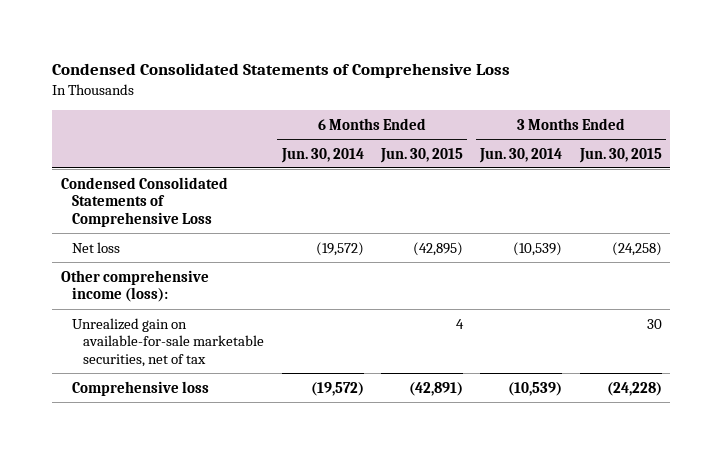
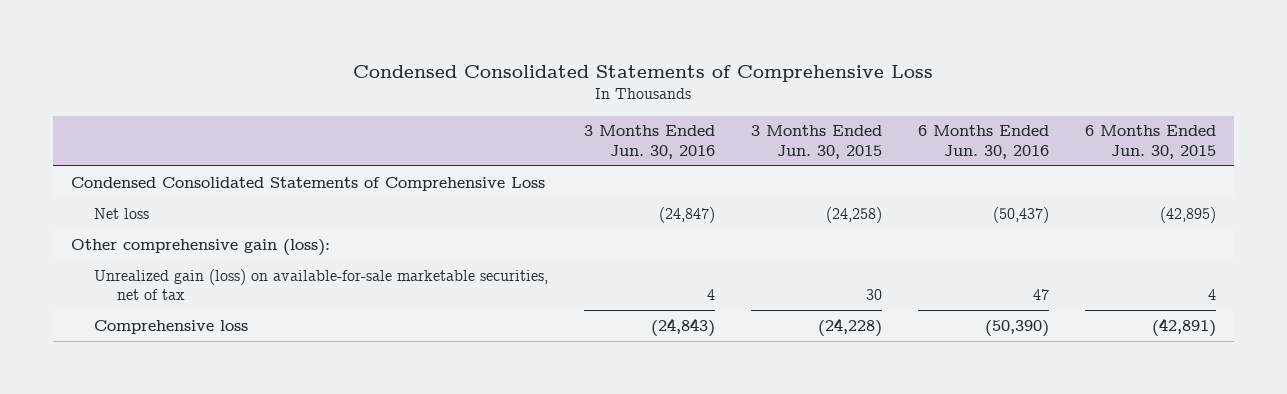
- | 6 Months Ended Jun. 30, 2014 | 6 Months Ended Jun. 30, 2015 | 3 Months Ended Jun. 30, 2014 | 3 Months Ended Jun. 30, 2015
+ | 3 Months Ended Jun. 30, 2016 | 3 Months Ended Jun. 30, 2015 | 6 Months Ended Jun. 30, 2016 | 6 Months Ended Jun. 30, 2015
- Other comprehensive income (loss):
- Unrealized gain on available-for-sale marketable securities, net of tax | | 4 | | 30
+ Other comprehensive gain (loss):
+ Unrealized gain (loss) on available-for-sale marketable securities, net of tax | 4 | 30 | 47 | 4

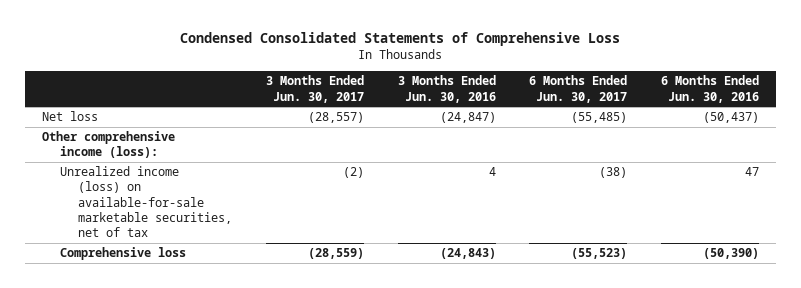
- | 3 Months Ended Jun. 30, 2016 | 3 Months Ended Jun. 30, 2015 | 6 Months Ended Jun. 30, 2016 | 6 Months Ended Jun. 30, 2015
+ | 3 Months Ended Jun. 30, 2017 | 3 Months Ended Jun. 30, 2016 | 6 Months Ended Jun. 30, 2017 | 6 Months Ended Jun. 30, 2016
- Condensed Consolidated Statements of Comprehensive Loss
- Other comprehensive gain (loss):
- Unrealized gain (loss) on available-for-sale marketable securities, net of tax | 4 | 30 | 47 | 4
+ Other comprehensive income (loss):
+ Unrealized income (loss) on available-for-sale marketable securities, net of tax | (2) | 4 | (38) | 47

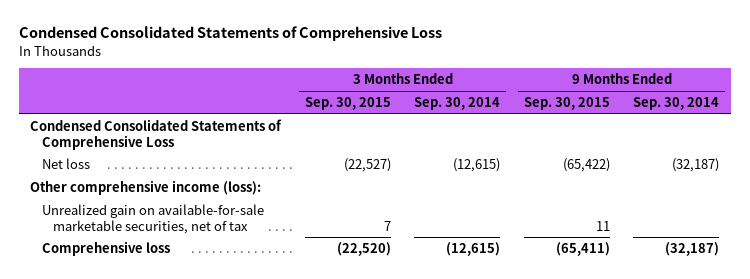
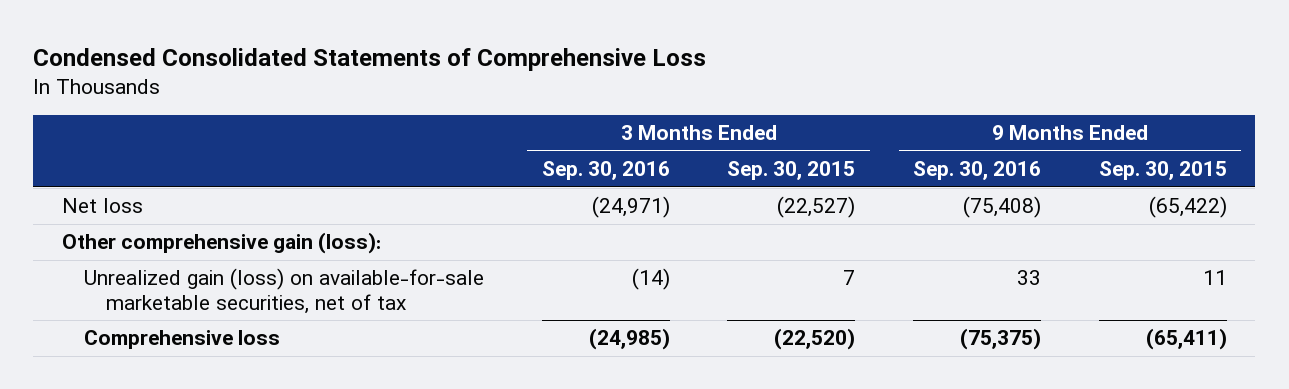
- | 3 Months Ended Sep. 30, 2015 | 3 Months Ended Sep. 30, 2014 | 9 Months Ended Sep. 30, 2015 | 9 Months Ended Sep. 30, 2014
+ | 3 Months Ended Sep. 30, 2016 | 3 Months Ended Sep. 30, 2015 | 9 Months Ended Sep. 30, 2016 | 9 Months Ended Sep. 30, 2015
- Condensed Consolidated Statements of Comprehensive Loss
- Other comprehensive income (loss):
- Unrealized gain on available-for-sale marketable securities, net of tax | 7 | | 11 |
+ Other comprehensive gain (loss):
+ Unrealized gain (loss) on available-for-sale marketable securities, net of tax | (14) | 7 | 33 | 11

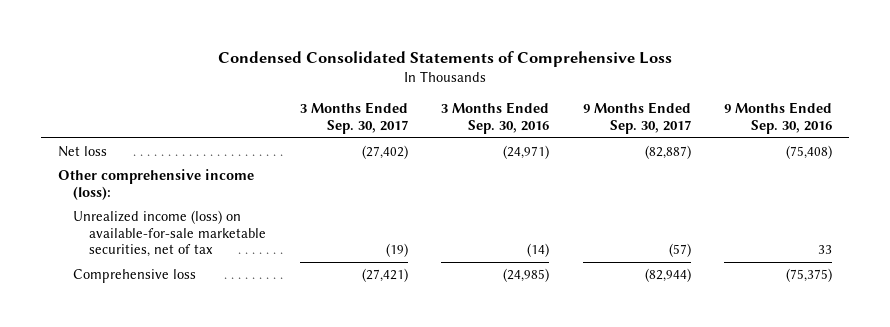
- | 3 Months Ended Sep. 30, 2016 | 3 Months Ended Sep. 30, 2015 | 9 Months Ended Sep. 30, 2016 | 9 Months Ended Sep. 30, 2015
+ | 3 Months Ended Sep. 30, 2017 | 3 Months Ended Sep. 30, 2016 | 9 Months Ended Sep. 30, 2017 | 9 Months Ended Sep. 30, 2016
- Other comprehensive gain (loss):
- Unrealized gain (loss) on available-for-sale marketable securities, net of tax | (14) | 7 | 33 | 11
+ Other comprehensive income (loss):
+ Unrealized income (loss) on available-for-sale marketable securities, net of tax | (19) | (14) | (57) | 33

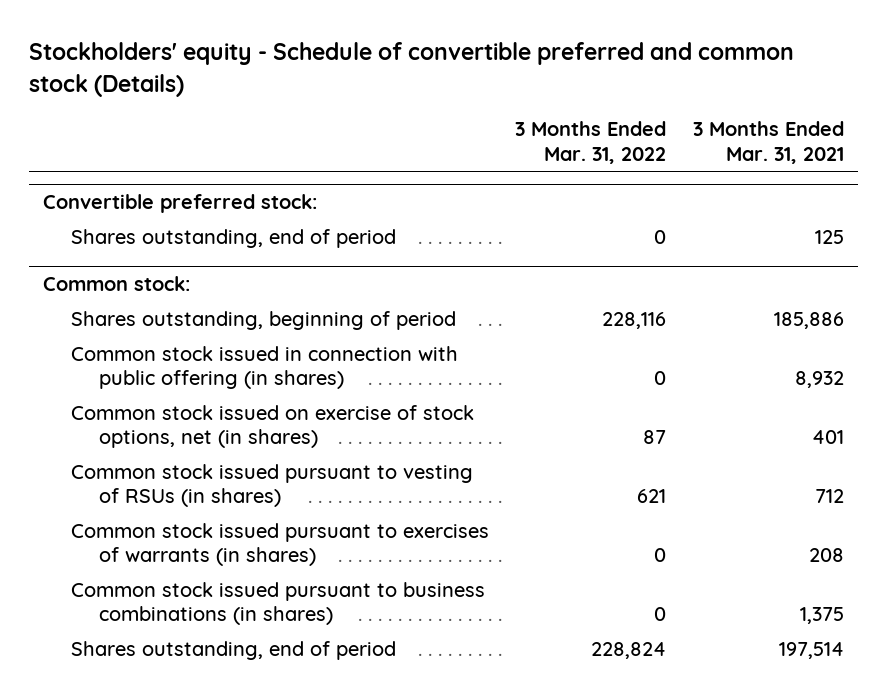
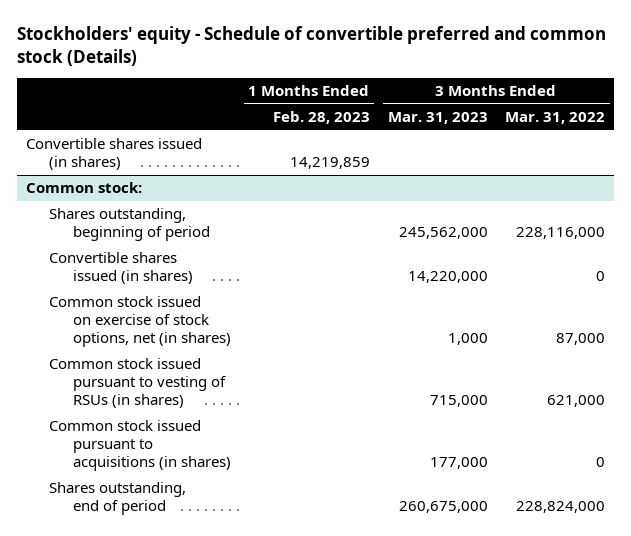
- | 3 Months Ended Mar. 31, 2022 | 3 Months Ended Mar. 31, 2021
+ | 1 Months Ended Feb. 28, 2023 | 3 Months Ended Mar. 31, 2023 | 3 Months Ended Mar. 31, 2022
- Convertible preferred stock:
- Shares outstanding, end of period | 0 | 125
+ Convertible shares issued (in shares) | 14,219,859 | |
@ Common stock:
- Shares outstanding, beginning of period | 228,116 | 185,886
- Common stock issued in connection with public offering (in shares) | 0 | 8,932
- Common stock issued on exercise of stock options, net (in shares) | 87 | 401
- Common stock issued pursuant to vesting of RSUs (in shares) | 621 | 712
- Common stock issued pursuant to exercises of warrants (in shares) | 0 | 208
- Common stock issued pursuant to business combinations (in shares) | 0 | 1,375
- Shares outstanding, end of period | 228,824 | 197,514
+ Shares outstanding, beginning of period | | 245,562,000 | 228,116,000
+ Convertible shares issued (in shares) | | 14,220,000 | 0
+ Common stock issued on exercise of stock options, net (in shares) | | 1,000 | 87,000
+ Common stock issued pursuant to vesting of RSUs (in shares) | | 715,000 | 621,000
+ Common stock issued pursuant to acquisitions (in shares) | | 177,000 | 0
+ Shares outstanding, end of period | | 260,675,000 | 228,824,000

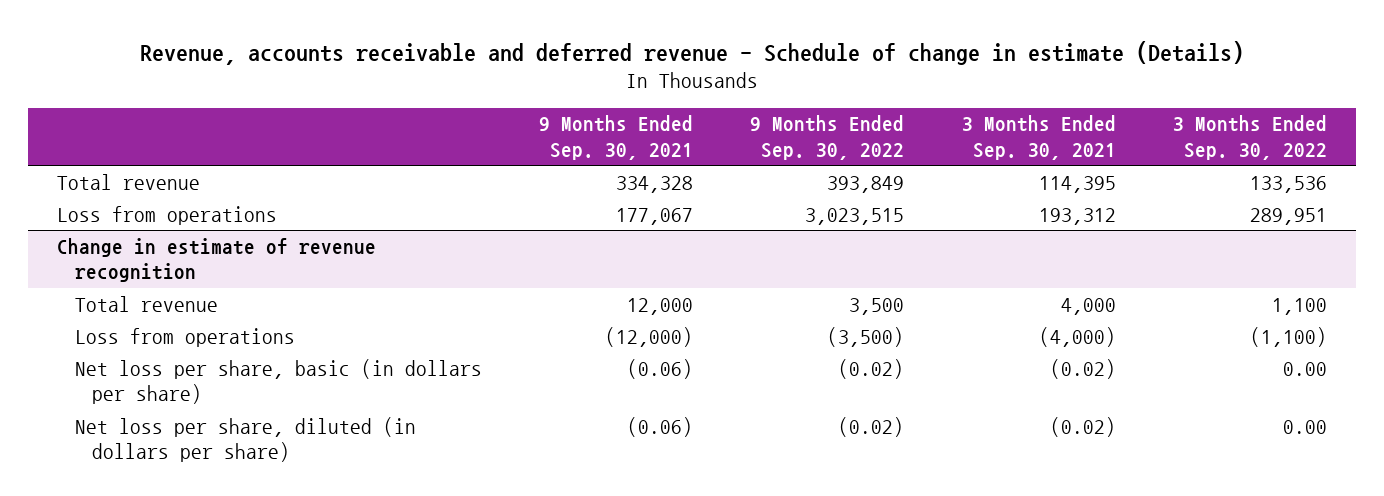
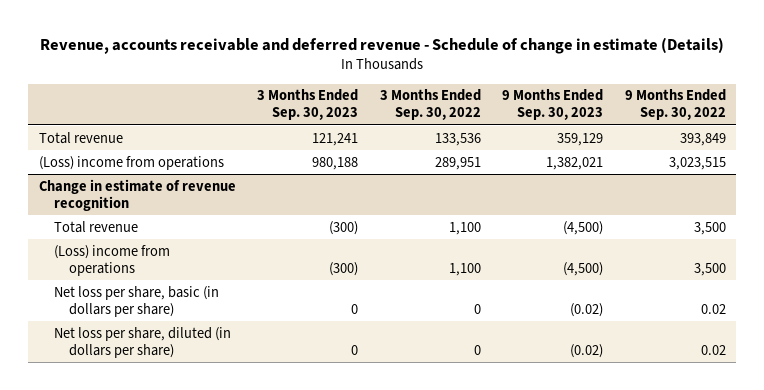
- | 9 Months Ended Sep. 30, 2021 | 9 Months Ended Sep. 30, 2022 | 3 Months Ended Sep. 30, 2021 | 3 Months Ended Sep. 30, 2022
+ | 3 Months Ended Sep. 30, 2023 | 3 Months Ended Sep. 30, 2022 | 9 Months Ended Sep. 30, 2023 | 9 Months Ended Sep. 30, 2022
- Loss from operations | 177,067 | 3,023,515 | 193,312 | 289,951
+ (Loss) income from operations | 980,188 | 289,951 | 1,382,021 | 3,023,515
@ Change in estimate of revenue recognition
- Loss from operations | (12,000) | (3,500) | (4,000) | (1,100)
- Net loss per share, basic (in dollars per share) | (0.06) | (0.02) | (0.02) | 0.00
- Net loss per share, diluted (in dollars per share) | (0.06) | (0.02) | (0.02) | 0.00
+ (Loss) income from operations | (300) | 1,100 | (4,500) | 3,500
+ Net loss per share, basic (in dollars per share) | 0 | 0 | (0.02) | 0.02
+ Net loss per share, diluted (in dollars per share) | 0 | 0 | (0.02) | 0.02

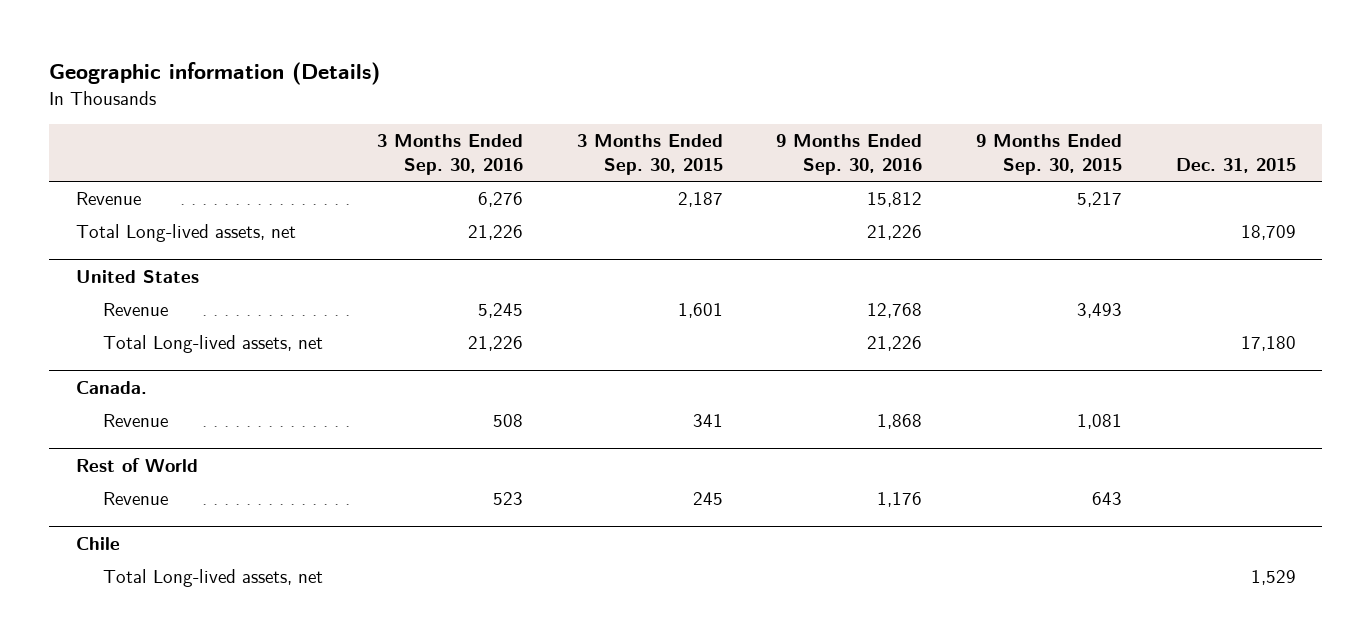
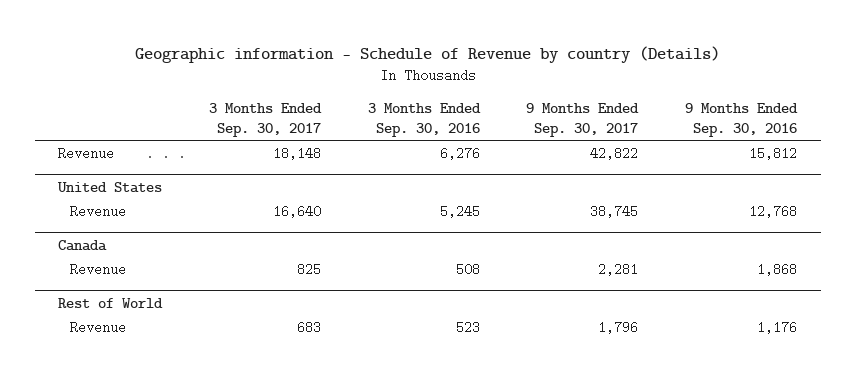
- Geographic information (Details)
+ Geographic information - Schedule of Revenue by country (Details)
- | 3 Months Ended Sep. 30, 2016 | 3 Months Ended Sep. 30, 2015 | 9 Months Ended Sep. 30, 2016 | 9 Months Ended Sep. 30, 2015 | Dec. 31, 2015
+ | 3 Months Ended Sep. 30, 2017 | 3 Months Ended Sep. 30, 2016 | 9 Months Ended Sep. 30, 2017 | 9 Months Ended Sep. 30, 2016
- Total Long-lived assets, net | 21,226 | | 21,226 | | 18,709
@ United States
- Total Long-lived assets, net | 21,226 | | 21,226 | | 17,180
- Canada.
+ Canada
- Chile
- Total Long-lived assets, net | | | | | 1,529

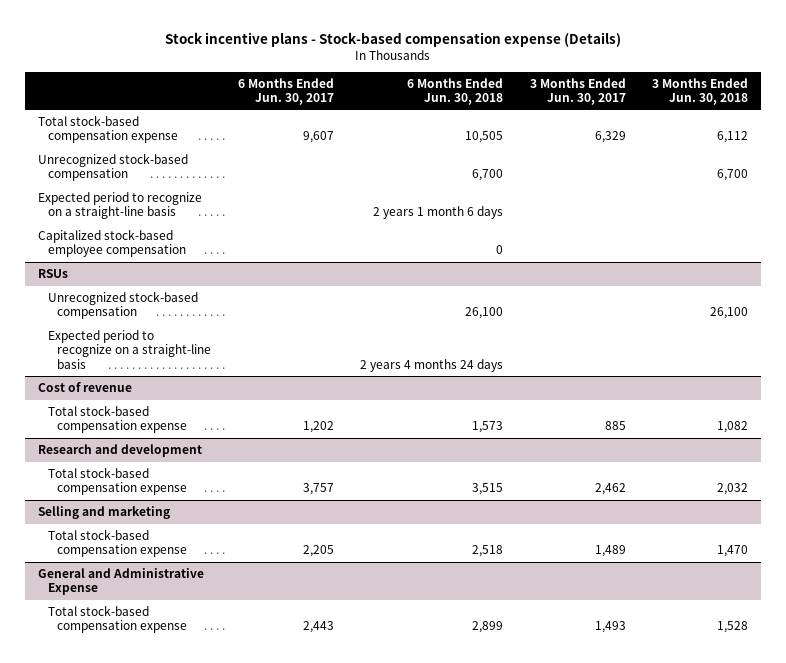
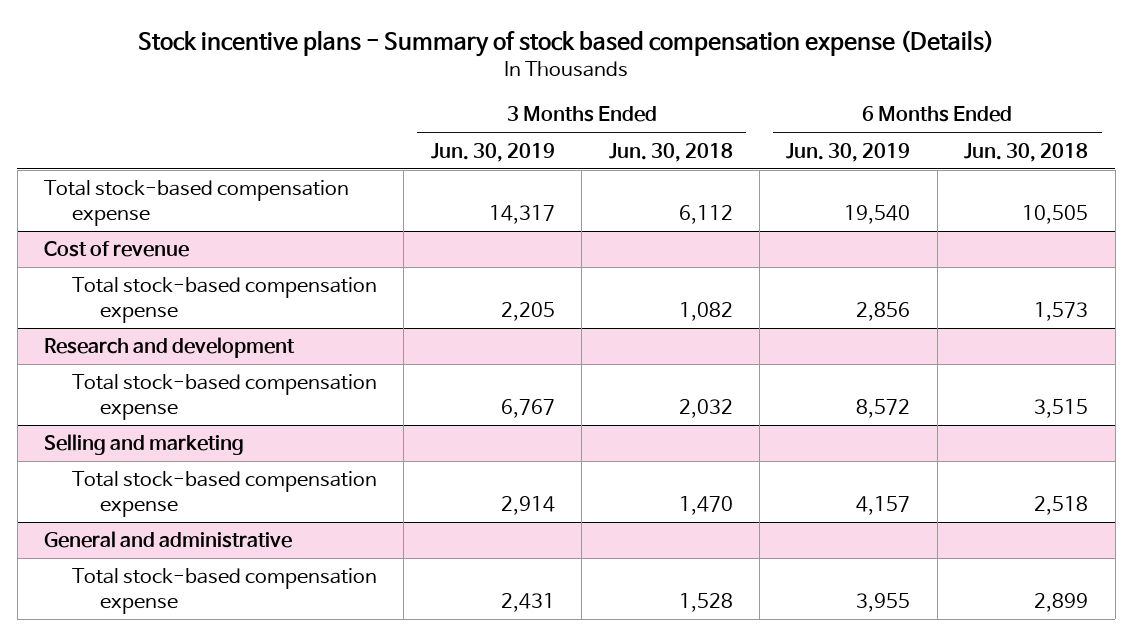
- Stock incentive plans - Stock-based compensation expense (Details)
+ Stock incentive plans - Summary of stock based compensation expense (Details)
- | 6 Months Ended Jun. 30, 2017 | 6 Months Ended Jun. 30, 2018 | 3 Months Ended Jun. 30, 2017 | 3 Months Ended Jun. 30, 2018
+ | 3 Months Ended Jun. 30, 2019 | 3 Months Ended Jun. 30, 2018 | 6 Months Ended Jun. 30, 2019 | 6 Months Ended Jun. 30, 2018
- Unrecognized stock-based compensation | | 6,700 | | 6,700
- Expected period to recognize on a straight-line basis | | 2 years 1 month 6 days | |
- Capitalized stock-based employee compensation | | 0 | |
- RSUs
- Unrecognized stock-based compensation | | 26,100 | | 26,100
- Expected period to recognize on a straight-line basis | | 2 years 4 months 24 days | |
- General and Administrative Expense
+ General and administrative

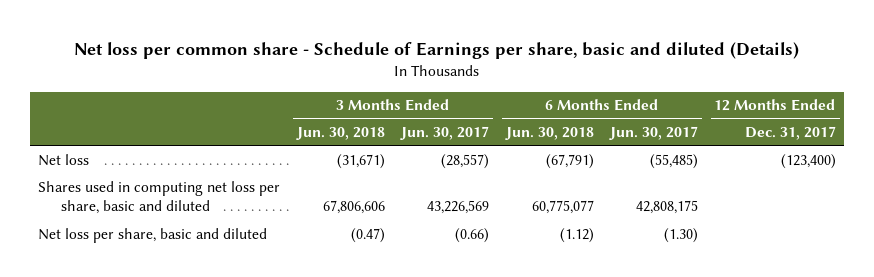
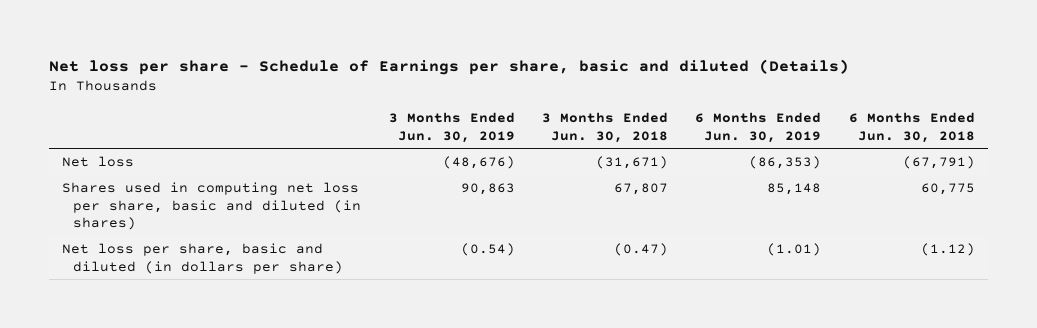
- Net loss per common share - Schedule of Earnings per share, basic and diluted (Details)
+ Net loss per share - Schedule of Earnings per share, basic and diluted (Details)
- | 3 Months Ended Jun. 30, 2018 | 3 Months Ended Jun. 30, 2017 | 6 Months Ended Jun. 30, 2018 | 6 Months Ended Jun. 30, 2017 | 12 Months Ended Dec. 31, 2017
+ | 3 Months Ended Jun. 30, 2019 | 3 Months Ended Jun. 30, 2018 | 6 Months Ended Jun. 30, 2019 | 6 Months Ended Jun. 30, 2018
- Shares used in computing net loss per share, basic and diluted | 67,806,606 | 43,226,569 | 60,775,077 | 42,808,175 |
- Net loss per share, basic and diluted | (0.47) | (0.66) | (1.12) | (1.30) |
+ Shares used in computing net loss per share, basic and diluted (in shares) | 90,863 | 67,807 | 85,148 | 60,775
+ Net loss per share, basic and diluted (in dollars per share) | (0.54) | (0.47) | (1.01) | (1.12)

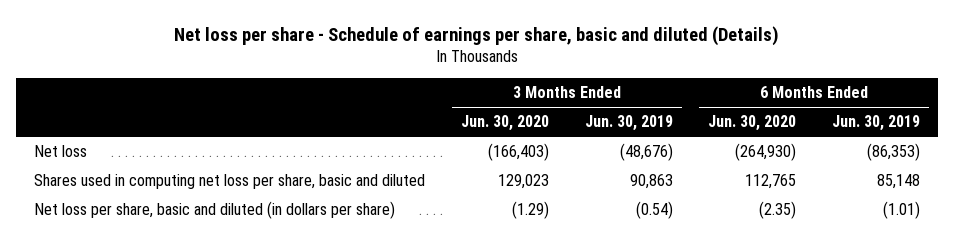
- Net loss per share - Schedule of Earnings per share, basic and diluted (Details)
+ Net loss per share - Schedule of earnings per share, basic and diluted (Details)
- | 3 Months Ended Jun. 30, 2019 | 3 Months Ended Jun. 30, 2018 | 6 Months Ended Jun. 30, 2019 | 6 Months Ended Jun. 30, 2018
+ | 3 Months Ended Jun. 30, 2020 | 3 Months Ended Jun. 30, 2019 | 6 Months Ended Jun. 30, 2020 | 6 Months Ended Jun. 30, 2019
- Shares used in computing net loss per share, basic and diluted (in shares) | 90,863 | 67,807 | 85,148 | 60,775
+ Shares used in computing net loss per share, basic and diluted | 129,023 | 90,863 | 112,765 | 85,148

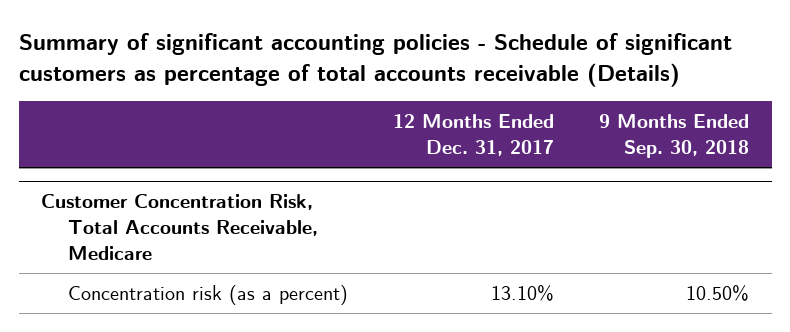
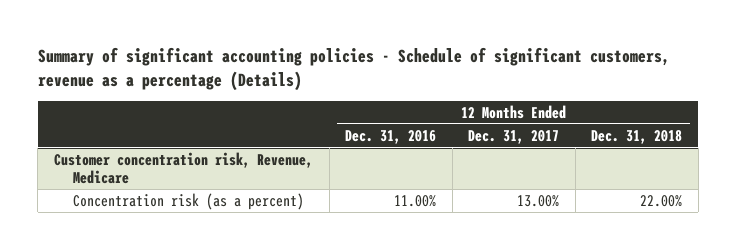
- Summary of significant accounting policies - Schedule of significant customers as percentage of total accounts receivable (Details)
+ Summary of significant accounting policies - Schedule of significant customers, revenue as a percentage (Details)
- | 12 Months Ended Dec. 31, 2017 | 9 Months Ended Sep. 30, 2018
+ | 12 Months Ended Dec. 31, 2016 | 12 Months Ended Dec. 31, 2017 | 12 Months Ended Dec. 31, 2018
- Customer Concentration Risk, Total Accounts Receivable, Medicare
- Concentration risk (as a percent) | 13.10% | 10.50%
+ Customer concentration risk, Revenue, Medicare
+ Concentration risk (as a percent) | 11.00% | 13.00% | 22.00%

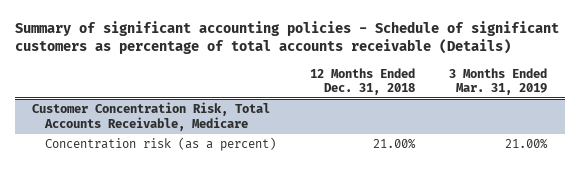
- Summary of significant accounting policies - Schedule of significant customers, revenue as a percentage (Details)
+ Summary of significant accounting policies - Schedule of significant customers as percentage of total accounts receivable (Details)
- | 12 Months Ended Dec. 31, 2016 | 12 Months Ended Dec. 31, 2017 | 12 Months Ended Dec. 31, 2018
+ | 12 Months Ended Dec. 31, 2018 | 3 Months Ended Mar. 31, 2019
- Customer concentration risk, Revenue, Medicare
- Concentration risk (as a percent) | 11.00% | 13.00% | 22.00%
+ Customer Concentration Risk, Total Accounts Receivable, Medicare
+ Concentration risk (as a percent) | 21.00% | 21.00%

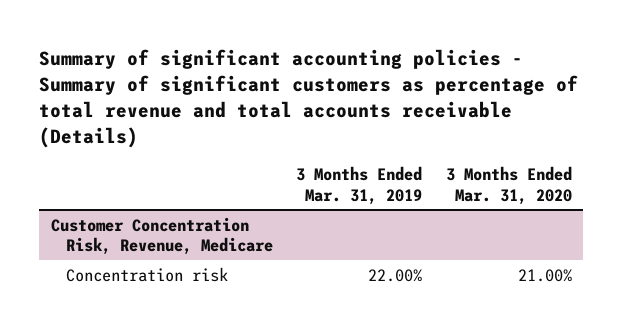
- Summary of significant accounting policies - Schedule of significant customers as percentage of total accounts receivable (Details)
+ Summary of significant accounting policies - Summary of significant customers as percentage of total revenue and total accounts receivable (Details)
- | 12 Months Ended Dec. 31, 2018 | 3 Months Ended Mar. 31, 2019
+ | 3 Months Ended Mar. 31, 2019 | 3 Months Ended Mar. 31, 2020
- Customer Concentration Risk, Total Accounts Receivable, Medicare
- Concentration risk (as a percent) | 21.00% | 21.00%
+ Customer Concentration Risk, Revenue, Medicare
+ Concentration risk | 22.00% | 21.00%

